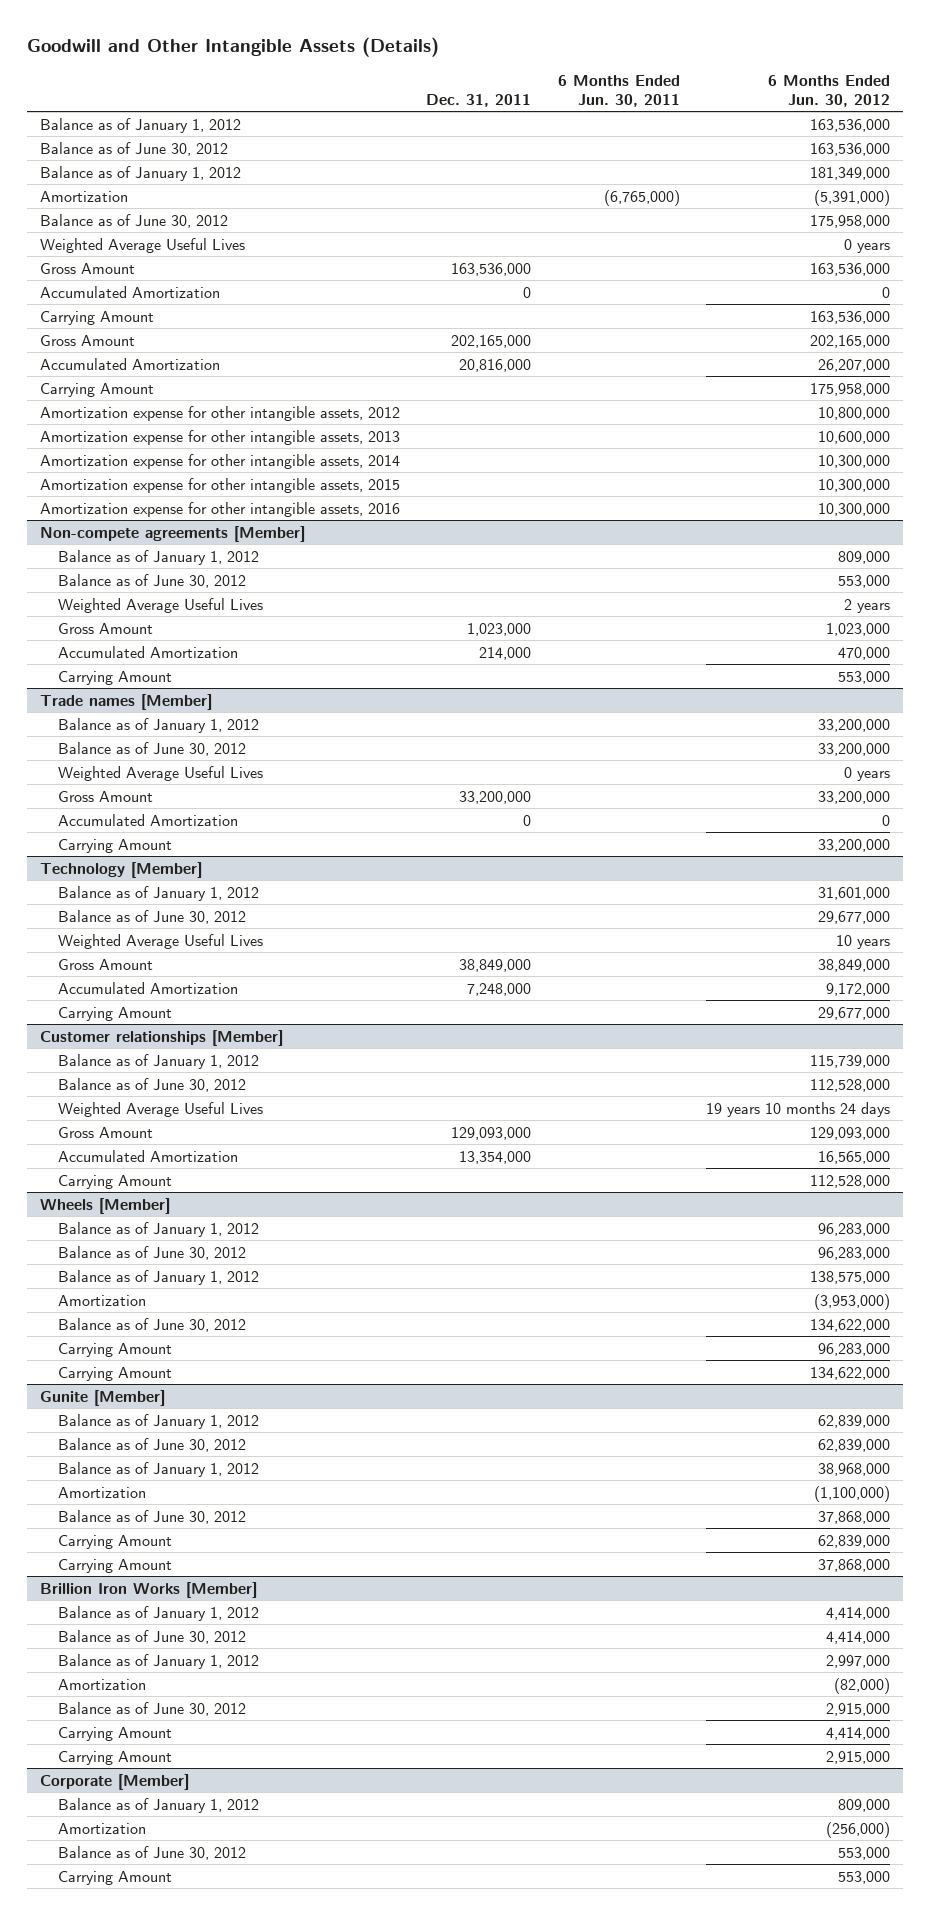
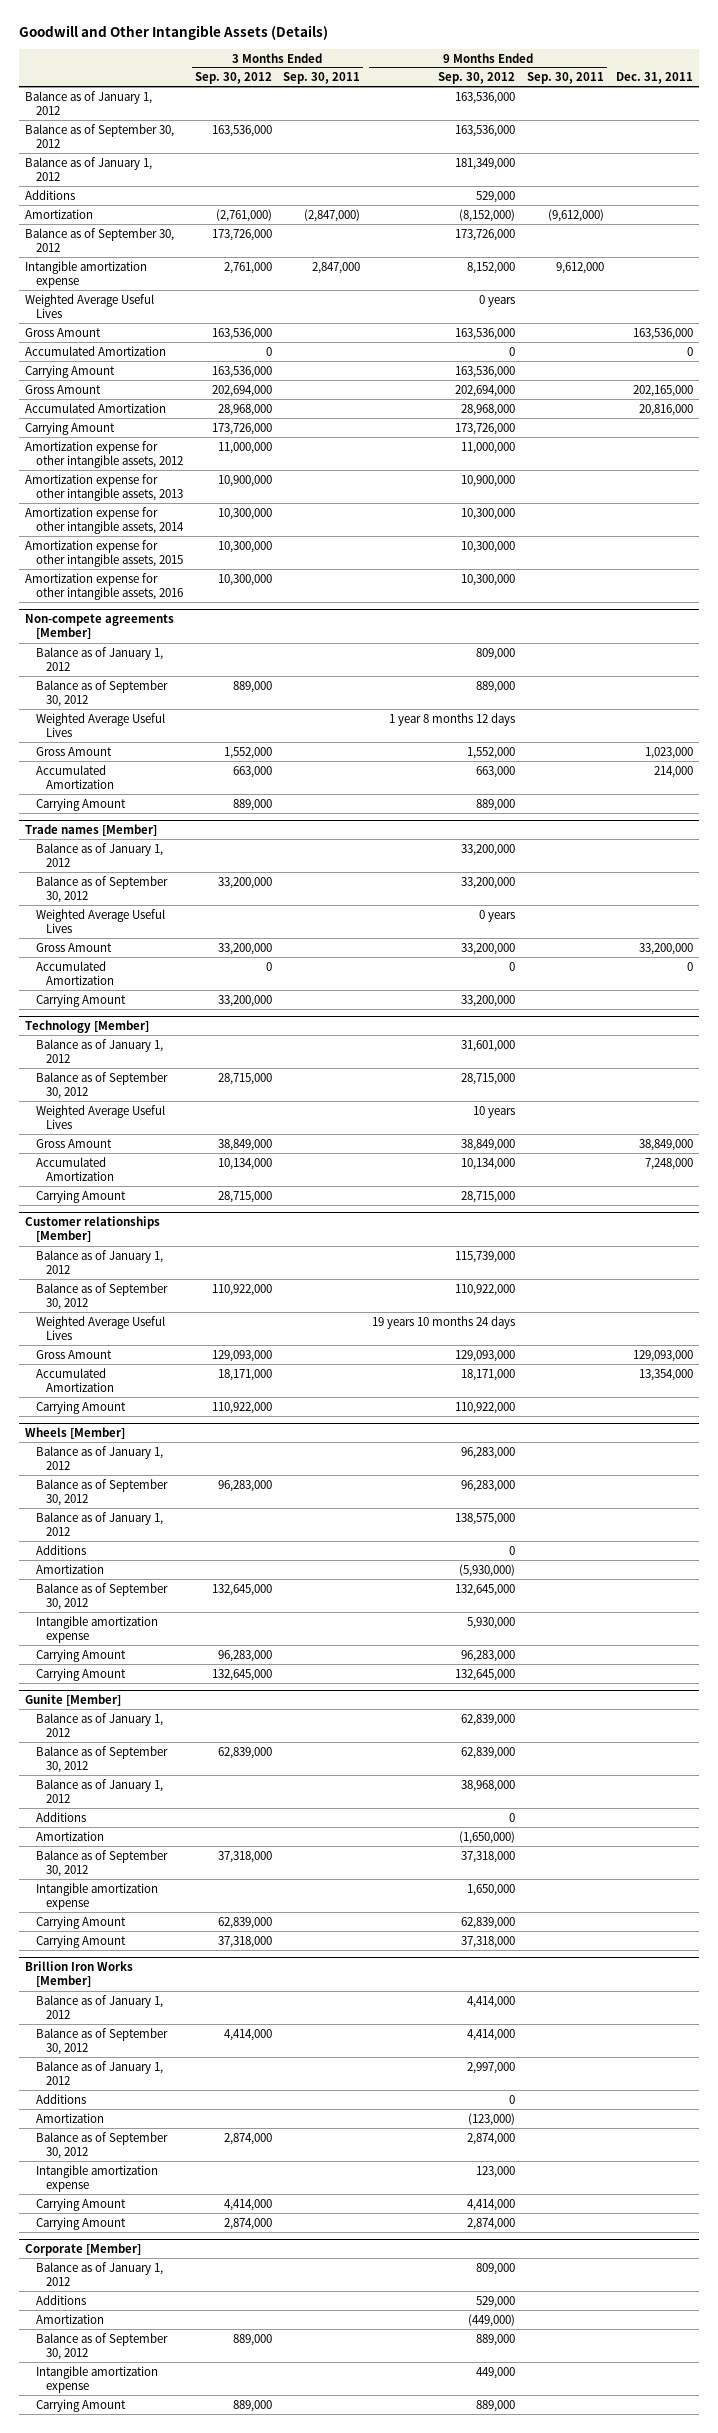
- | Dec. 31, 2011 | 6 Months Ended Jun. 30, 2011 | 6 Months Ended Jun. 30, 2012
+ | 3 Months Ended Sep. 30, 2012 | 3 Months Ended Sep. 30, 2011 | 9 Months Ended Sep. 30, 2012 | 9 Months Ended Sep. 30, 2011 | Dec. 31, 2011
- Balance as of June 30, 2012 | | | 163,536,000
+ Balance as of September 30, 2012 | 163,536,000 | | 163,536,000 | |
+ Additions | | | 529,000 | |
- Balance as of June 30, 2012 | | | 175,958,000
+ Balance as of September 30, 2012 | 173,726,000 | | 173,726,000 | |
+ Intangible amortization expense | 2,761,000 | 2,847,000 | 8,152,000 | 9,612,000 |
@ Non-compete agreements [Member]
- Balance as of June 30, 2012 | | | 553,000
+ Balance as of September 30, 2012 | 889,000 | | 889,000 | |
@ Trade names [Member]
- Balance as of June 30, 2012 | | | 33,200,000
+ Balance as of September 30, 2012 | 33,200,000 | | 33,200,000 | |
@ Technology [Member]
- Balance as of June 30, 2012 | | | 29,677,000
+ Balance as of September 30, 2012 | 28,715,000 | | 28,715,000 | |
@ Customer relationships [Member]
- Balance as of June 30, 2012 | | | 112,528,000
+ Balance as of September 30, 2012 | 110,922,000 | | 110,922,000 | |
@ Wheels [Member]
- Balance as of June 30, 2012 | | | 96,283,000
+ Balance as of September 30, 2012 | 96,283,000 | | 96,283,000 | |
+ Additions | | | 0 | |
- Balance as of June 30, 2012 | | | 134,622,000
+ Balance as of September 30, 2012 | 132,645,000 | | 132,645,000 | |
+ Intangible amortization expense | | | 5,930,000 | |
@ Gunite [Member]
- Balance as of June 30, 2012 | | | 62,839,000
+ Balance as of September 30, 2012 | 62,839,000 | | 62,839,000 | |
+ Additions | | | 0 | |
- Balance as of June 30, 2012 | | | 37,868,000
+ Balance as of September 30, 2012 | 37,318,000 | | 37,318,000 | |
+ Intangible amortization expense | | | 1,650,000 | |
@ Brillion Iron Works [Member]
- Balance as of June 30, 2012 | | | 4,414,000
+ Balance as of September 30, 2012 | 4,414,000 | | 4,414,000 | |
+ Additions | | | 0 | |
- Balance as of June 30, 2012 | | | 2,915,000
+ Balance as of September 30, 2012 | 2,874,000 | | 2,874,000 | |
+ Intangible amortization expense | | | 123,000 | |
@ Corporate [Member]
+ Additions | | | 529,000 | |
- Balance as of June 30, 2012 | | | 553,000
+ Balance as of September 30, 2012 | 889,000 | | 889,000 | |
+ Intangible amortization expense | | | 449,000 | |

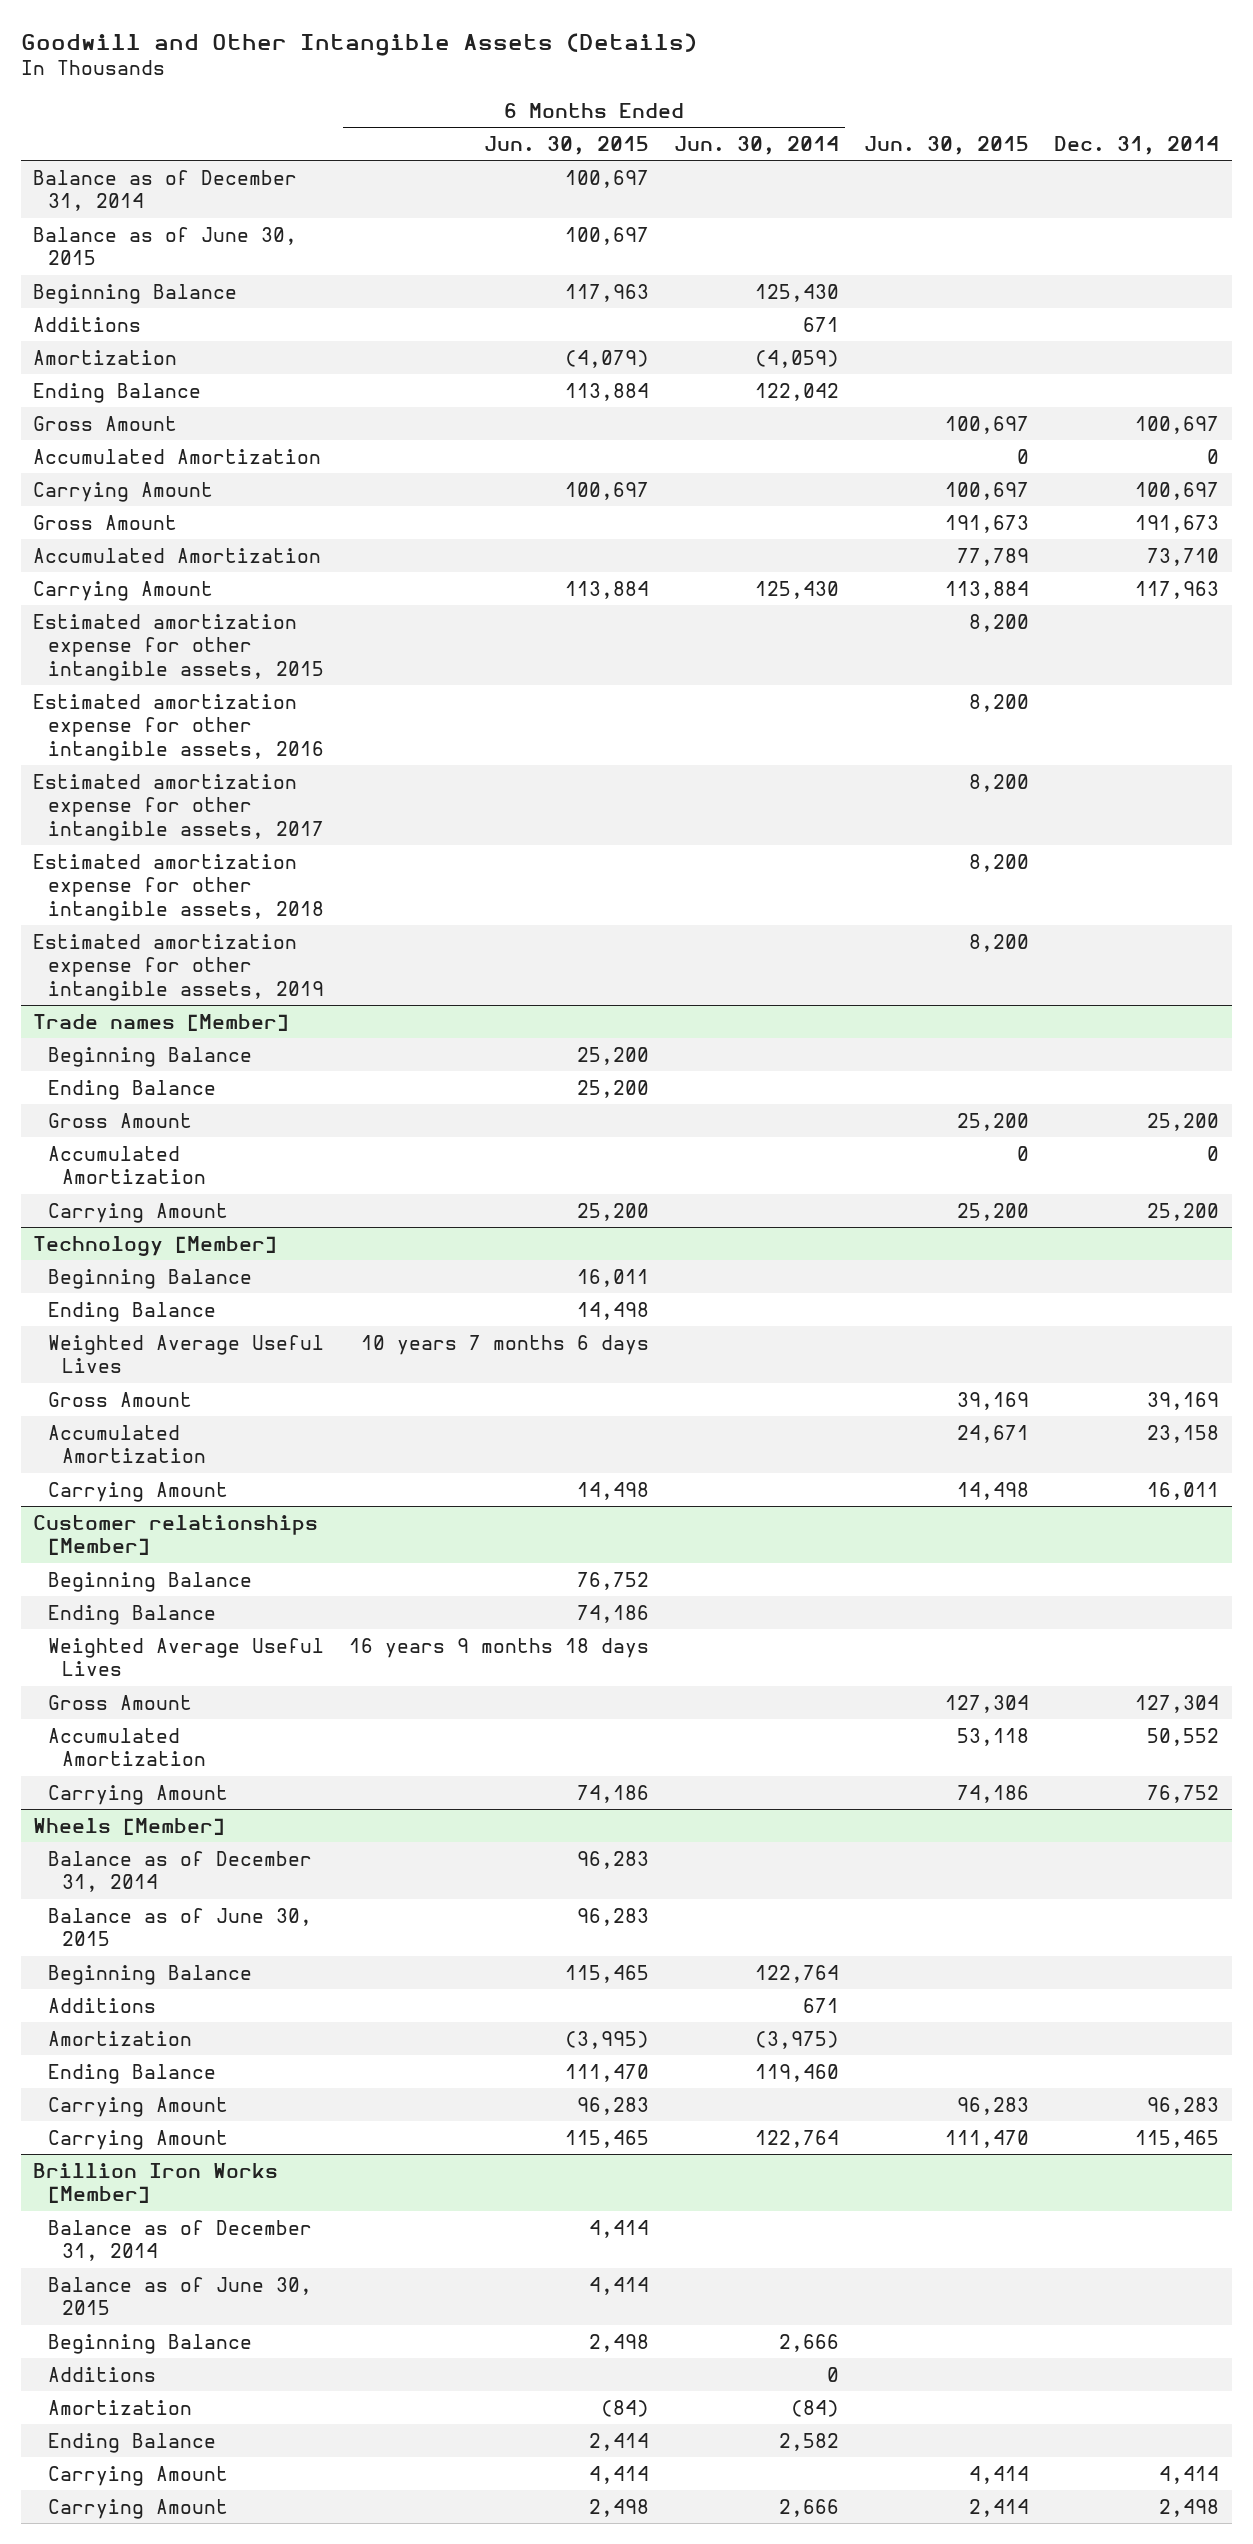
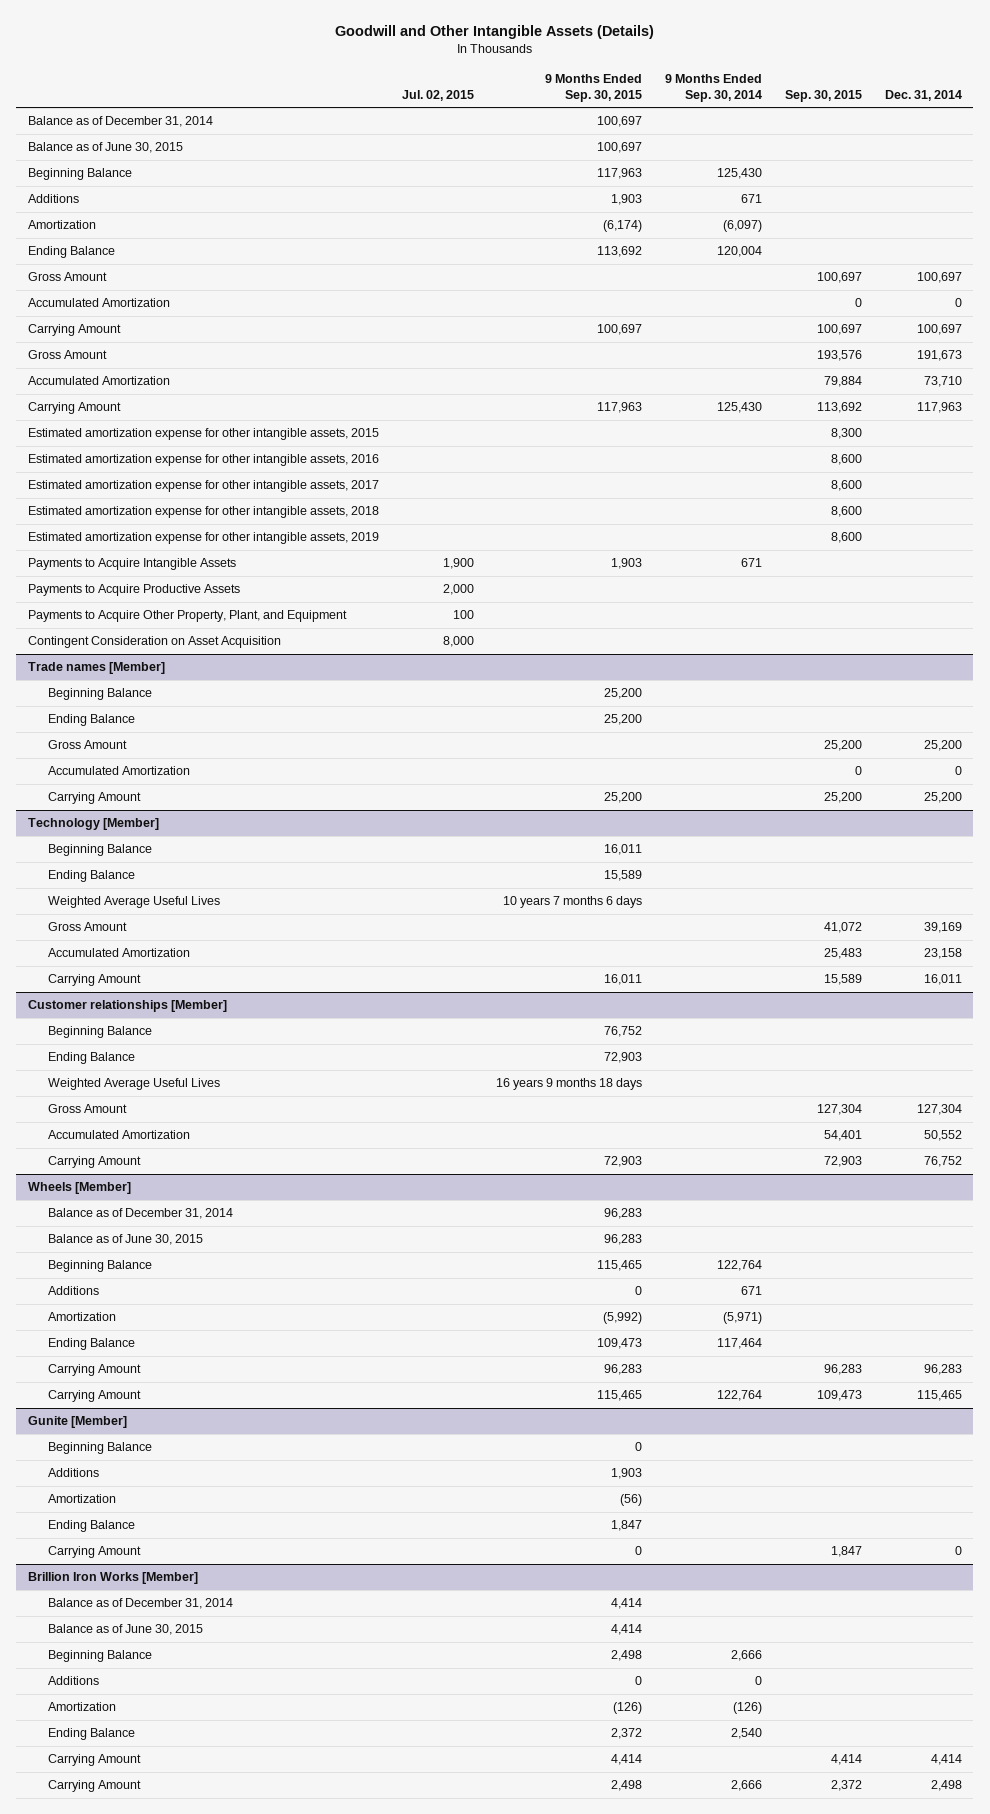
- | 6 Months Ended Jun. 30, 2015 | 6 Months Ended Jun. 30, 2014 | Jun. 30, 2015 | Dec. 31, 2014
+ | Jul. 02, 2015 | 9 Months Ended Sep. 30, 2015 | 9 Months Ended Sep. 30, 2014 | Sep. 30, 2015 | Dec. 31, 2014
+ Payments to Acquire Intangible Assets | 1,900 | 1,903 | 671 | |
+ Payments to Acquire Productive Assets | 2,000 | | | |
+ Payments to Acquire Other Property, Plant, and Equipment | 100 | | | |
+ Contingent Consideration on Asset Acquisition | 8,000 | | | |
+ Gunite [Member]
+ Beginning Balance | | 0 | | |
+ Additions | | 1,903 | | |
+ Amortization | | (56) | | |
+ Ending Balance | | 1,847 | | |
+ Carrying Amount | | 0 | | 1,847 | 0

